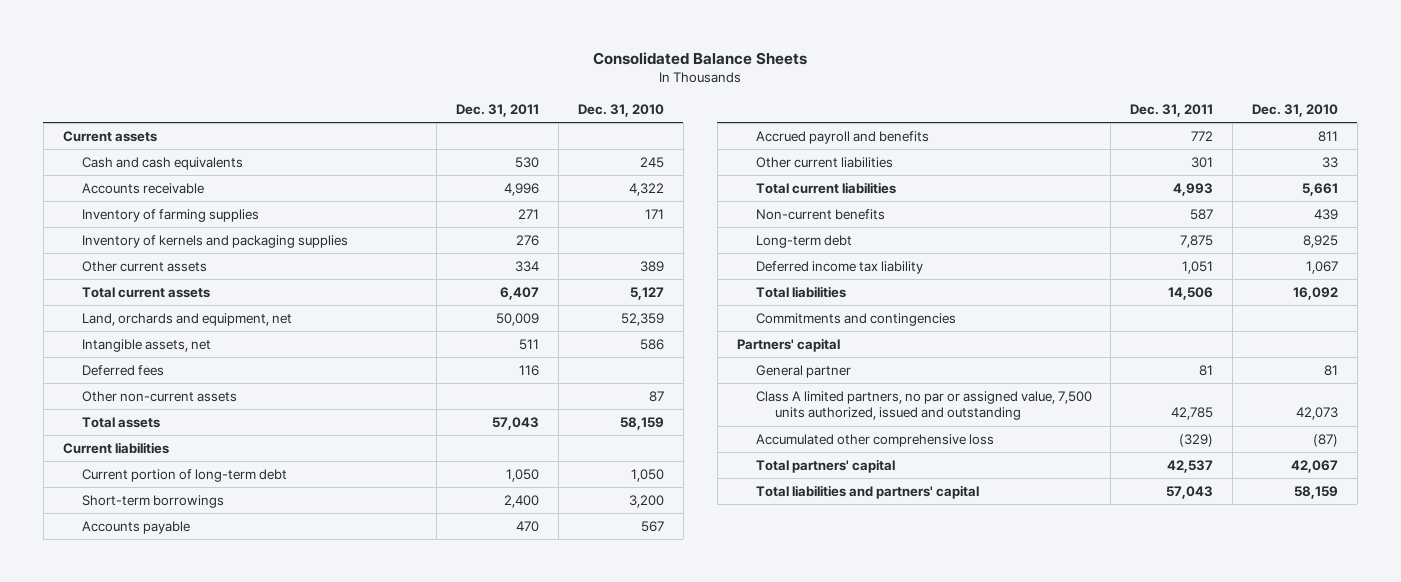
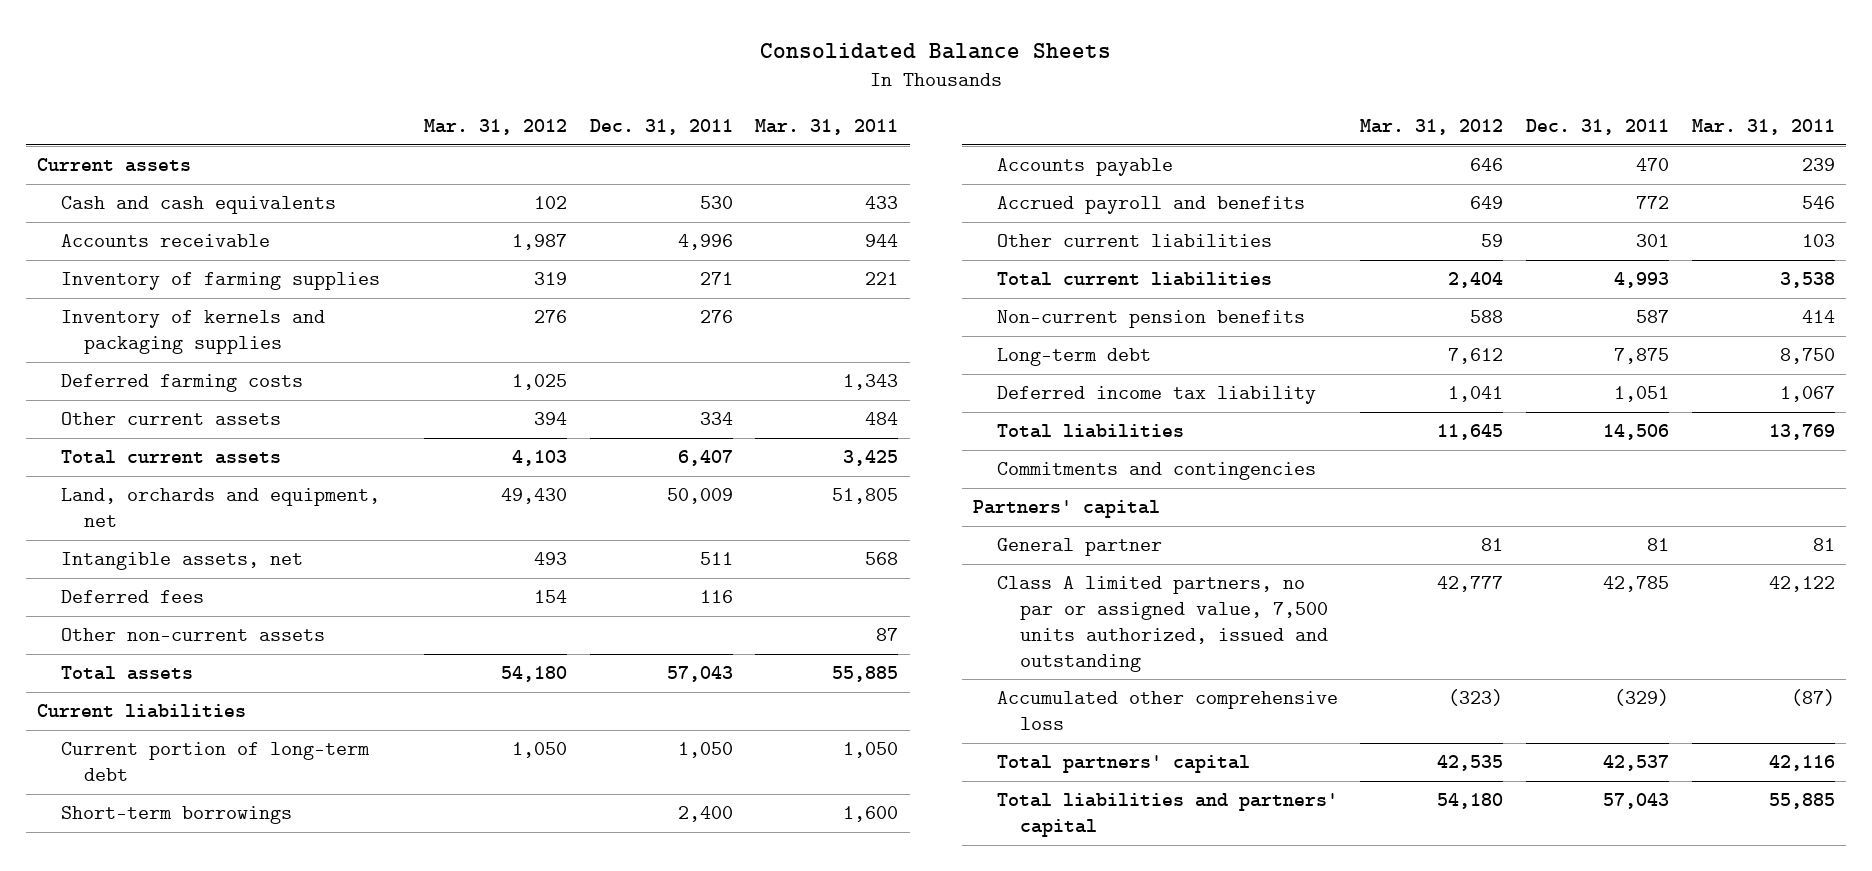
- | Dec. 31, 2011 | Dec. 31, 2010
+ | Mar. 31, 2012 | Dec. 31, 2011 | Mar. 31, 2011
+ Deferred farming costs | 1,025 | | 1,343
- Non-current benefits | 587 | 439
+ Non-current pension benefits | 588 | 587 | 414

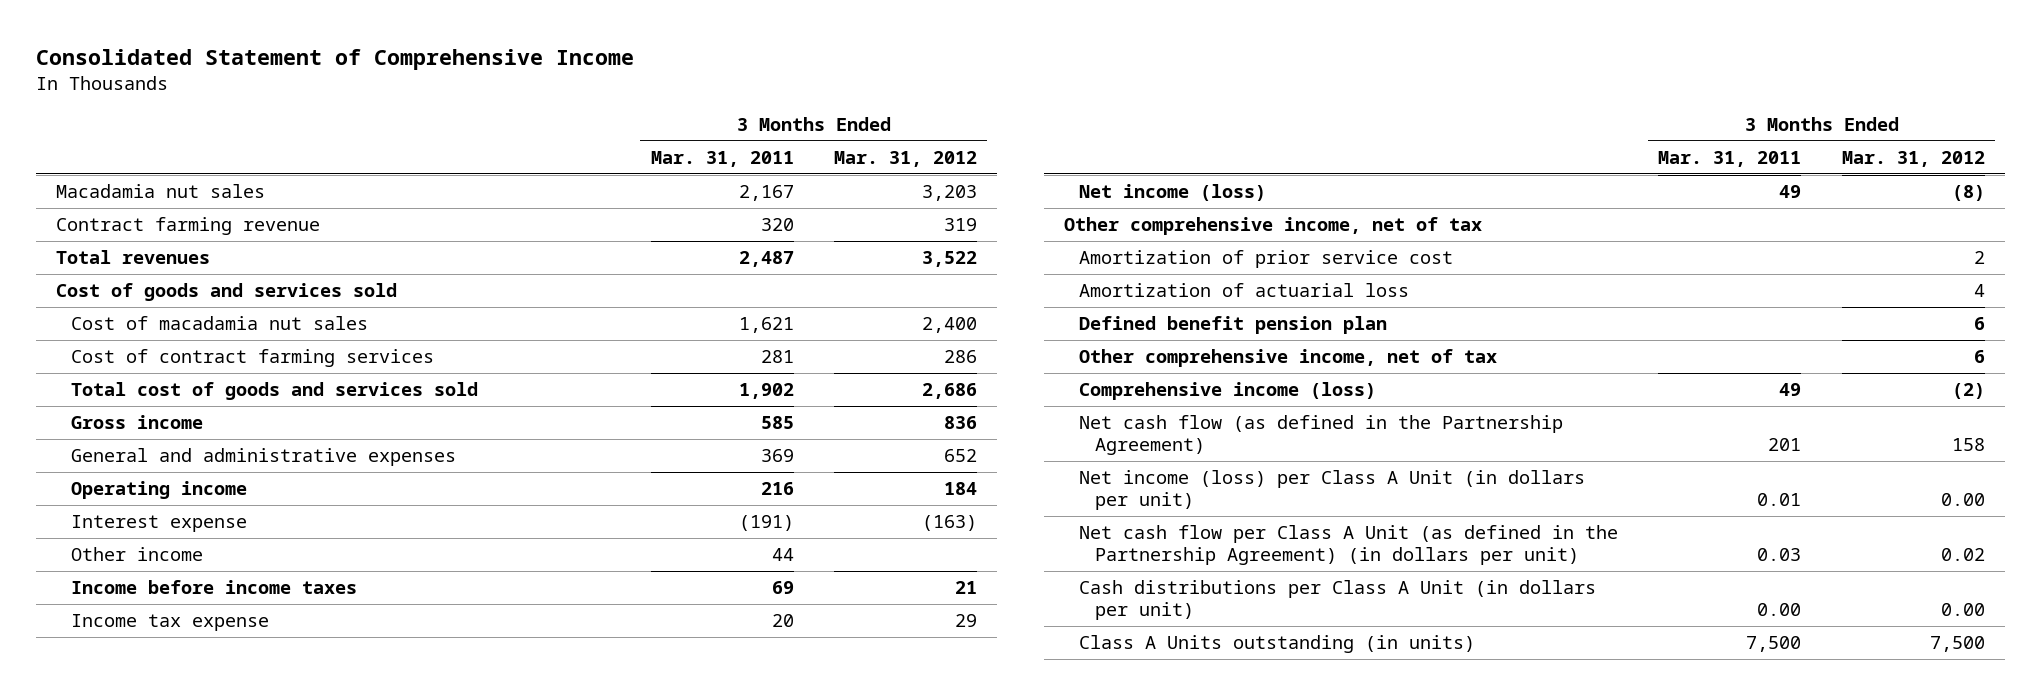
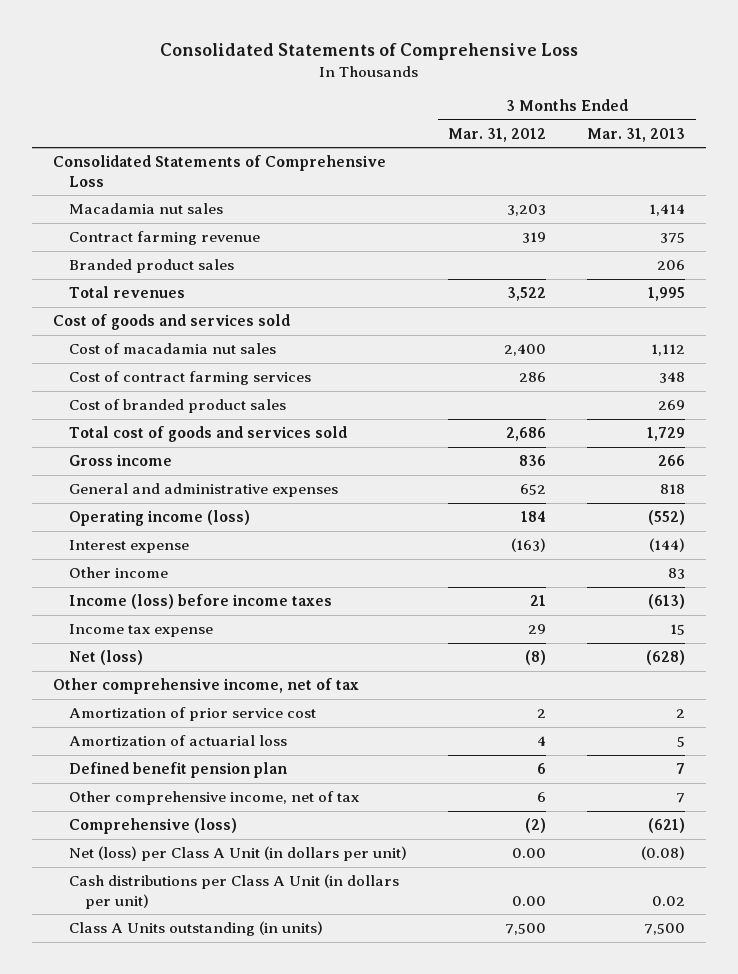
- Consolidated Statement of Comprehensive Income
+ Consolidated Statements of Comprehensive Loss
- | 3 Months Ended Mar. 31, 2011 | 3 Months Ended Mar. 31, 2012
+ | 3 Months Ended Mar. 31, 2012 | 3 Months Ended Mar. 31, 2013
+ Consolidated Statements of Comprehensive Loss
+ Branded product sales | | 206
+ Cost of branded product sales | | 269
- Operating income | 216 | 184
+ Operating income (loss) | 184 | (552)
- Income before income taxes | 69 | 21
+ Income (loss) before income taxes | 21 | (613)
- Net income (loss) | 49 | (8)
+ Net (loss) | (8) | (628)
- Comprehensive income (loss) | 49 | (2)
- Net cash flow (as defined in the Partnership Agreement) | 201 | 158
- Net income (loss) per Class A Unit (in dollars per unit) | 0.01 | 0.00
- Net cash flow per Class A Unit (as defined in the Partnership Agreement) (in dollars per unit) | 0.03 | 0.02
+ Comprehensive (loss) | (2) | (621)
+ Net (loss) per Class A Unit (in dollars per unit) | 0.00 | (0.08)

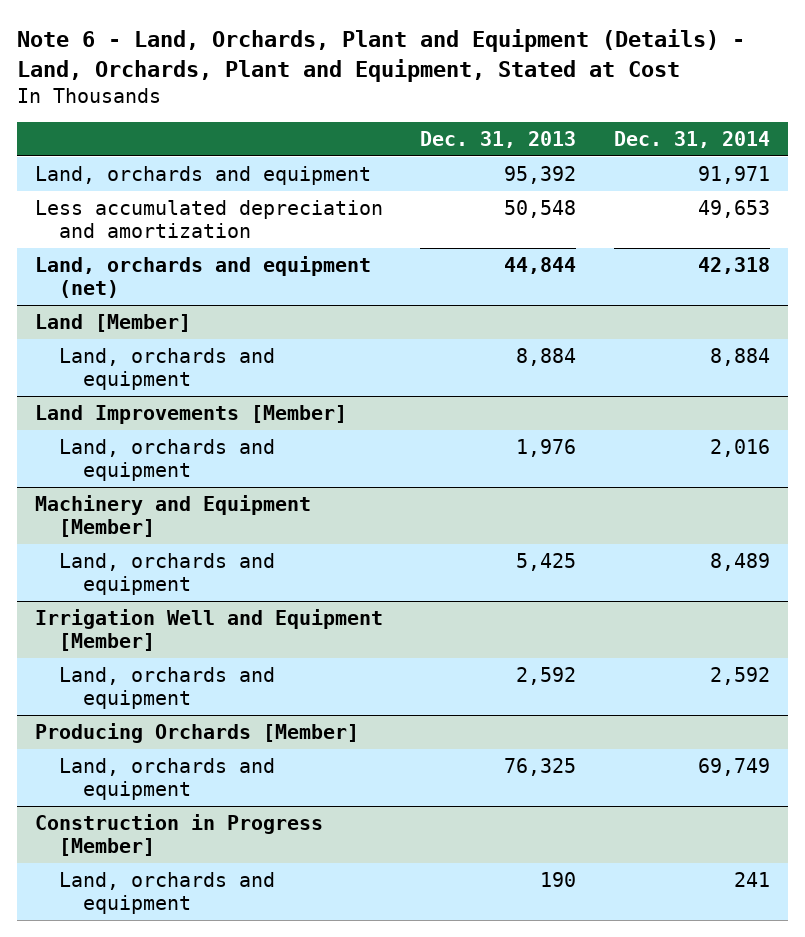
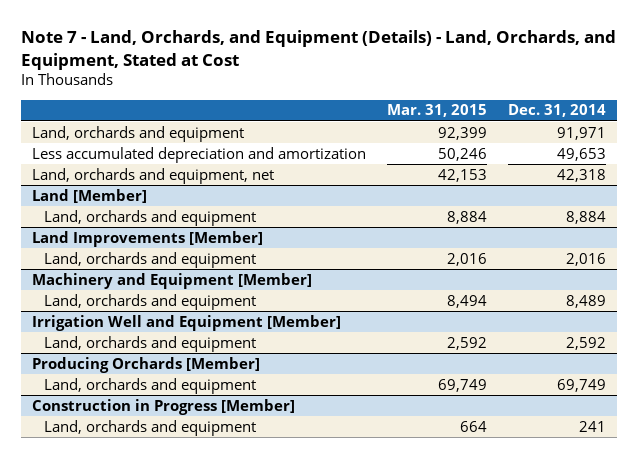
- Note 6 - Land, Orchards, Plant and Equipment (Details) - Land, Orchards, Plant and Equipment, Stated at Cost
+ Note 7 - Land, Orchards, and Equipment (Details) - Land, Orchards, and Equipment, Stated at Cost
- | Dec. 31, 2013 | Dec. 31, 2014
+ | Mar. 31, 2015 | Dec. 31, 2014
- Land, orchards and equipment (net) | 44,844 | 42,318
+ Land, orchards and equipment, net | 42,153 | 42,318

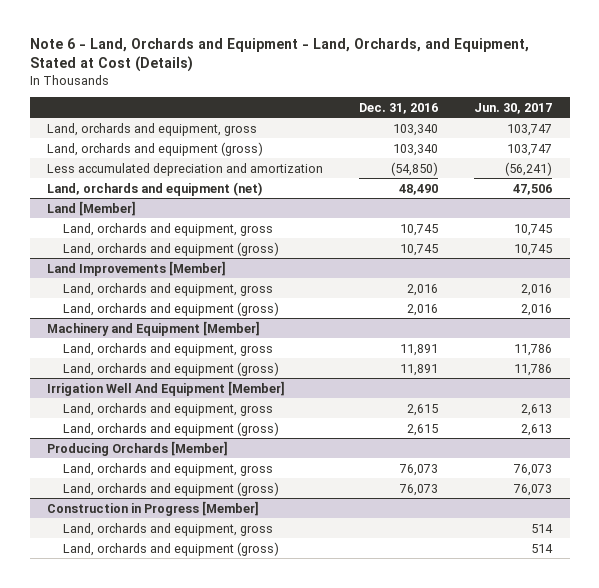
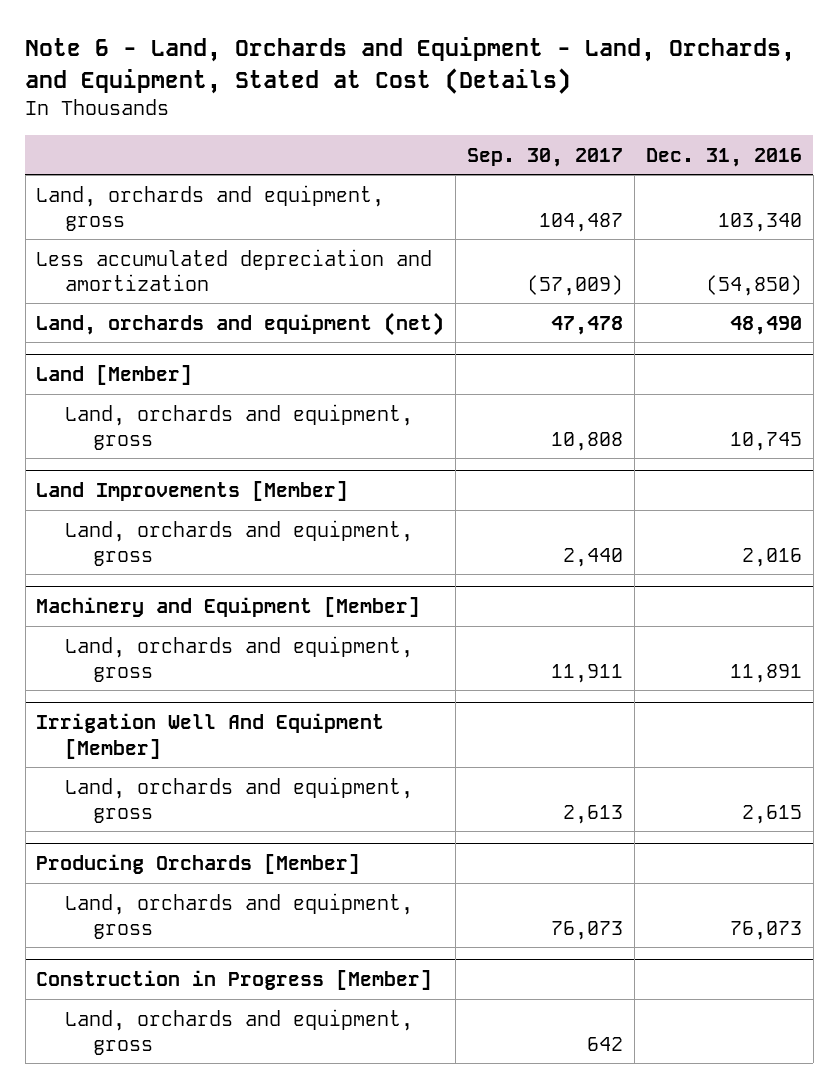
- | Dec. 31, 2016 | Jun. 30, 2017
+ | Sep. 30, 2017 | Dec. 31, 2016
- Land, orchards and equipment (gross) | 103,340 | 103,747
@ Land [Member]
- Land, orchards and equipment (gross) | 10,745 | 10,745
@ Land Improvements [Member]
- Land, orchards and equipment (gross) | 2,016 | 2,016
@ Machinery and Equipment [Member]
- Land, orchards and equipment (gross) | 11,891 | 11,786
@ Irrigation Well And Equipment [Member]
- Land, orchards and equipment (gross) | 2,615 | 2,613
@ Producing Orchards [Member]
- Land, orchards and equipment (gross) | 76,073 | 76,073
@ Construction in Progress [Member]
- Land, orchards and equipment (gross) | | 514

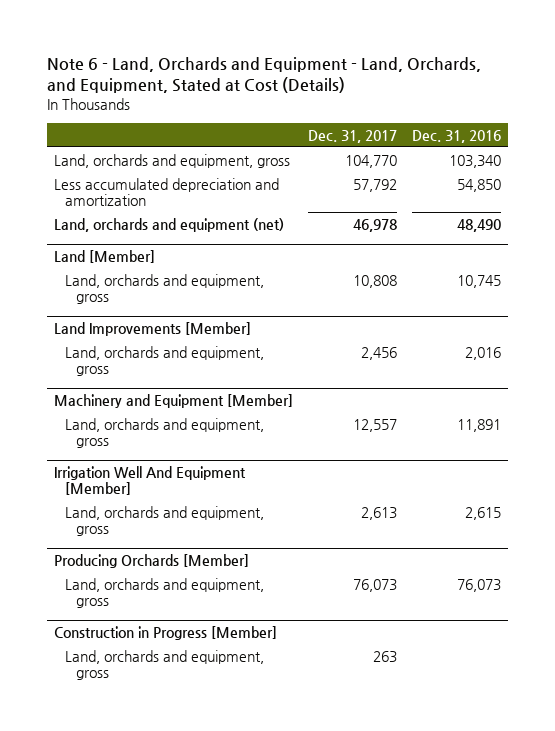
- | Sep. 30, 2017 | Dec. 31, 2016
+ | Dec. 31, 2017 | Dec. 31, 2016
- Less accumulated depreciation and amortization | (57,009) | (54,850)
+ Less accumulated depreciation and amortization | 57,792 | 54,850

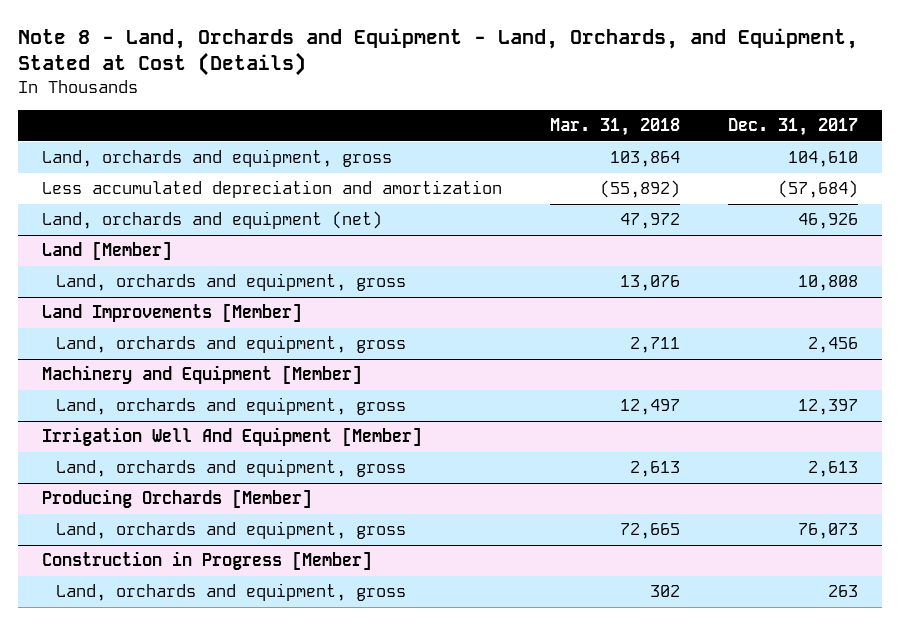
- Note 6 - Land, Orchards and Equipment - Land, Orchards, and Equipment, Stated at Cost (Details)
+ Note 8 - Land, Orchards and Equipment - Land, Orchards, and Equipment, Stated at Cost (Details)
- | Dec. 31, 2017 | Dec. 31, 2016
+ | Mar. 31, 2018 | Dec. 31, 2017
- Land, orchards and equipment, gross | 104,770 | 103,340
- Less accumulated depreciation and amortization | 57,792 | 54,850
- Land, orchards and equipment (net) | 46,978 | 48,490
+ Land, orchards and equipment, gross | 103,864 | 104,610
+ Less accumulated depreciation and amortization | (55,892) | (57,684)
+ Land, orchards and equipment (net) | 47,972 | 46,926
@ Machinery and Equipment [Member]
- Land, orchards and equipment, gross | 12,557 | 11,891
+ Land, orchards and equipment, gross | 12,497 | 12,397

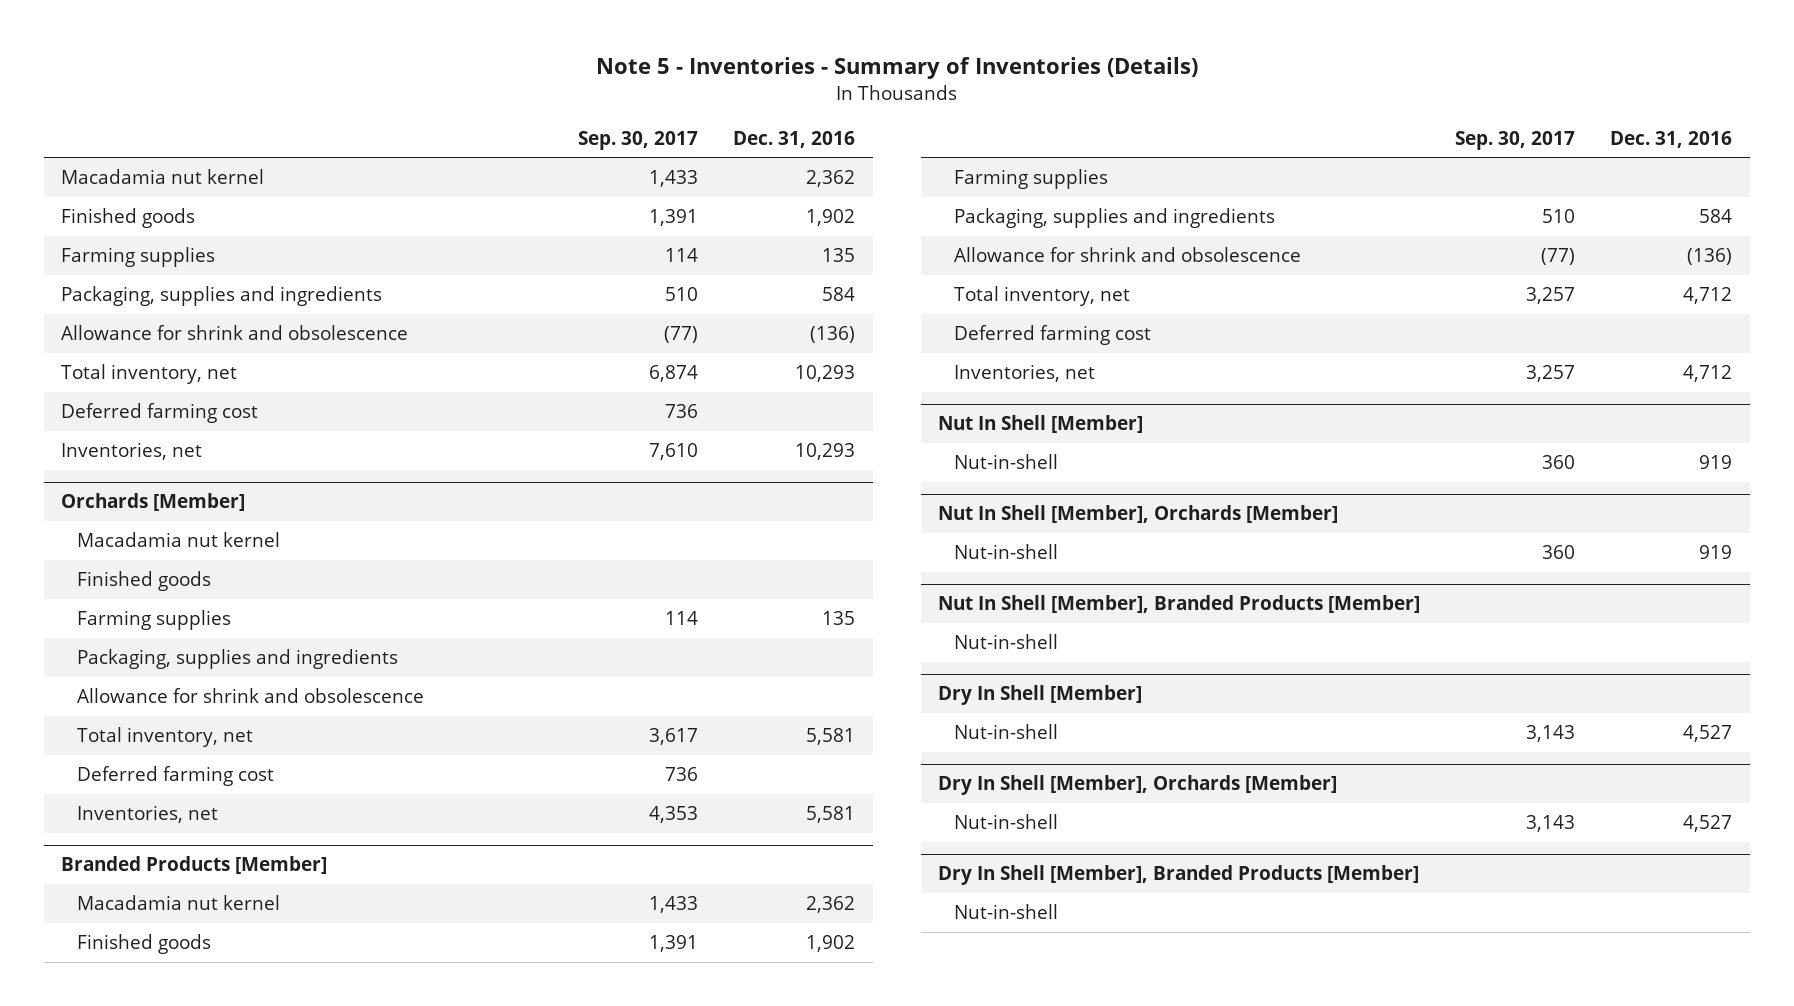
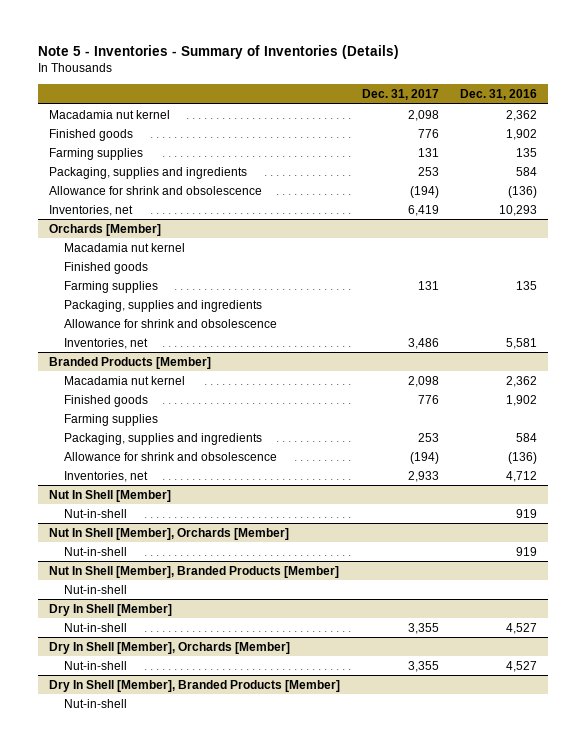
- | Sep. 30, 2017 | Dec. 31, 2016
+ | Dec. 31, 2017 | Dec. 31, 2016
- Total inventory, net | 6,874 | 10,293
- Deferred farming cost | 736 |
@ Orchards [Member]
- Total inventory, net | 3,617 | 5,581
- Deferred farming cost | 736 |
@ Branded Products [Member]
- Total inventory, net | 3,257 | 4,712
- Deferred farming cost

